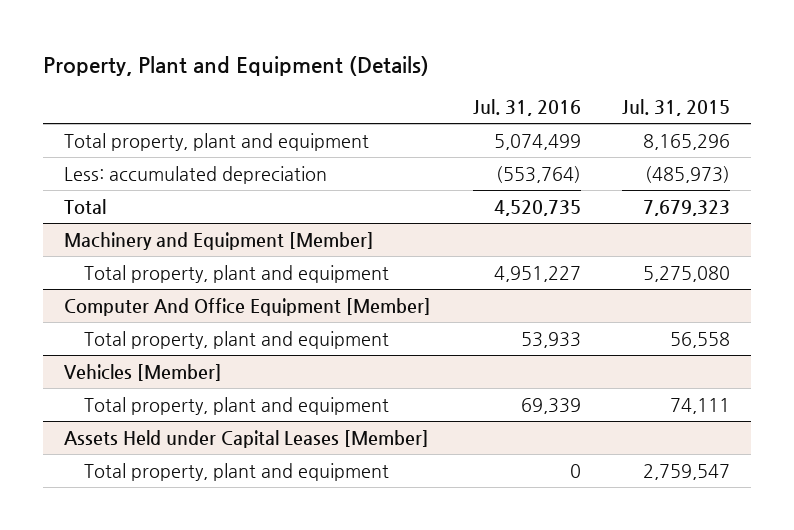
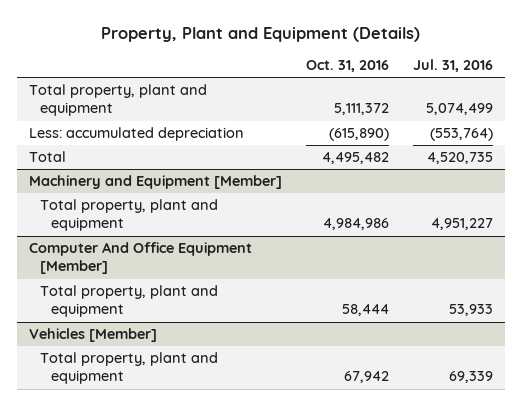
- | Jul. 31, 2016 | Jul. 31, 2015
+ | Oct. 31, 2016 | Jul. 31, 2016
- Assets Held under Capital Leases [Member]
- Total property, plant and equipment | 0 | 2,759,547

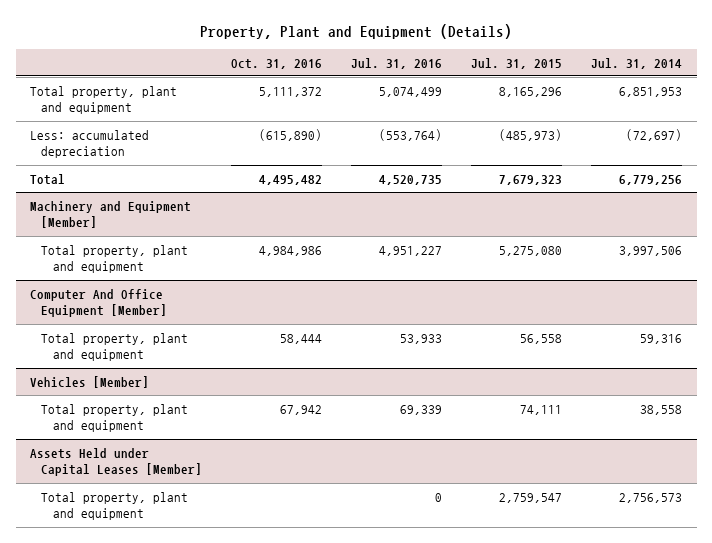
- | Oct. 31, 2016 | Jul. 31, 2016
+ | Oct. 31, 2016 | Jul. 31, 2016 | Jul. 31, 2015 | Jul. 31, 2014
+ Assets Held under Capital Leases [Member]
+ Total property, plant and equipment | | 0 | 2,759,547 | 2,756,573

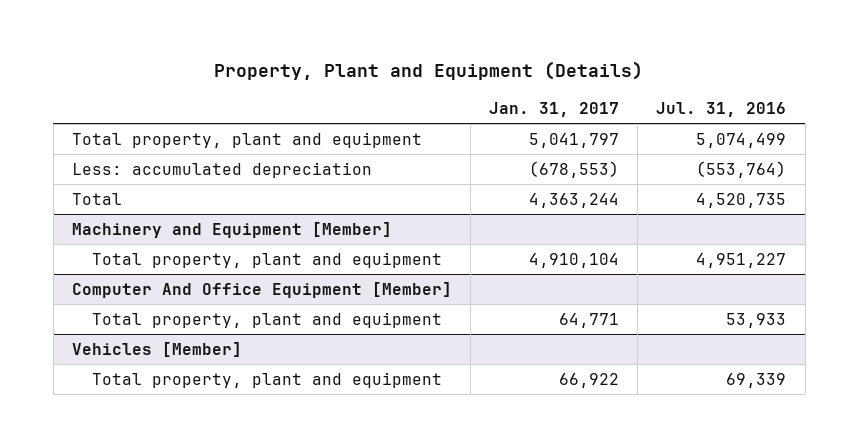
- | Oct. 31, 2016 | Jul. 31, 2016 | Jul. 31, 2015 | Jul. 31, 2014
+ | Jan. 31, 2017 | Jul. 31, 2016
- Assets Held under Capital Leases [Member]
- Total property, plant and equipment | | 0 | 2,759,547 | 2,756,573

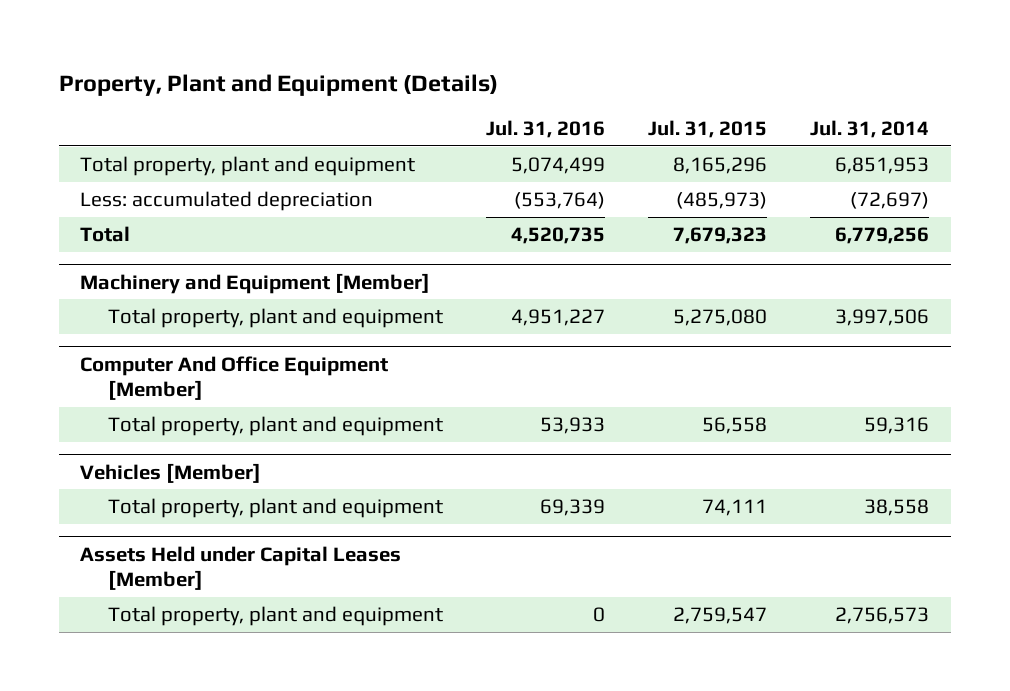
- | Jan. 31, 2017 | Jul. 31, 2016
+ | Jul. 31, 2016 | Jul. 31, 2015 | Jul. 31, 2014
+ Assets Held under Capital Leases [Member]
+ Total property, plant and equipment | 0 | 2,759,547 | 2,756,573

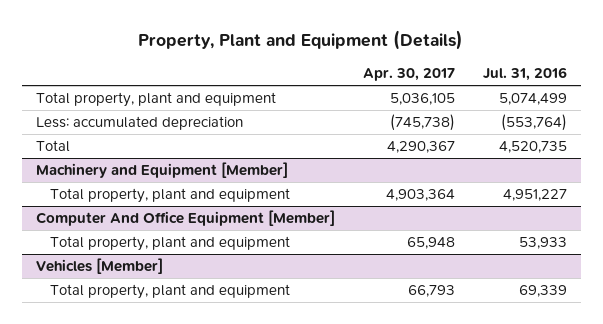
- | Jul. 31, 2016 | Jul. 31, 2015 | Jul. 31, 2014
+ | Apr. 30, 2017 | Jul. 31, 2016
- Assets Held under Capital Leases [Member]
- Total property, plant and equipment | 0 | 2,759,547 | 2,756,573

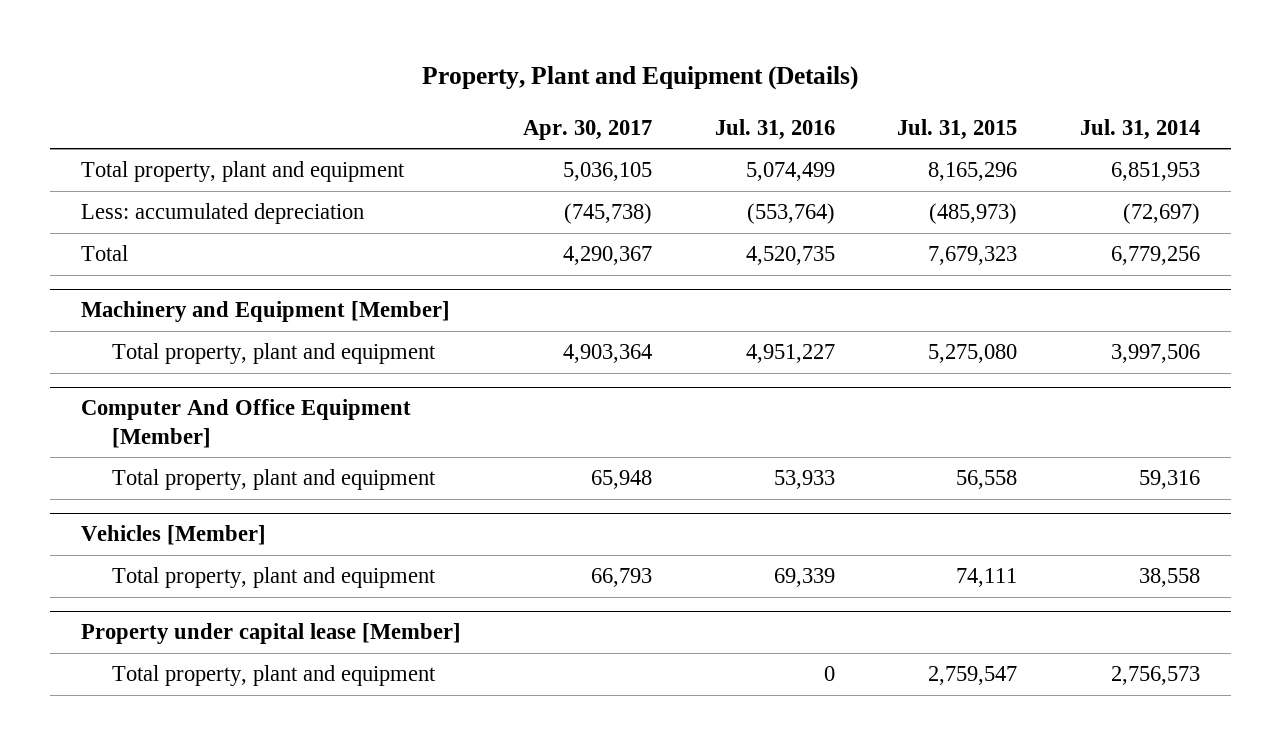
- | Apr. 30, 2017 | Jul. 31, 2016
+ | Apr. 30, 2017 | Jul. 31, 2016 | Jul. 31, 2015 | Jul. 31, 2014
+ Property under capital lease [Member]
+ Total property, plant and equipment | | 0 | 2,759,547 | 2,756,573

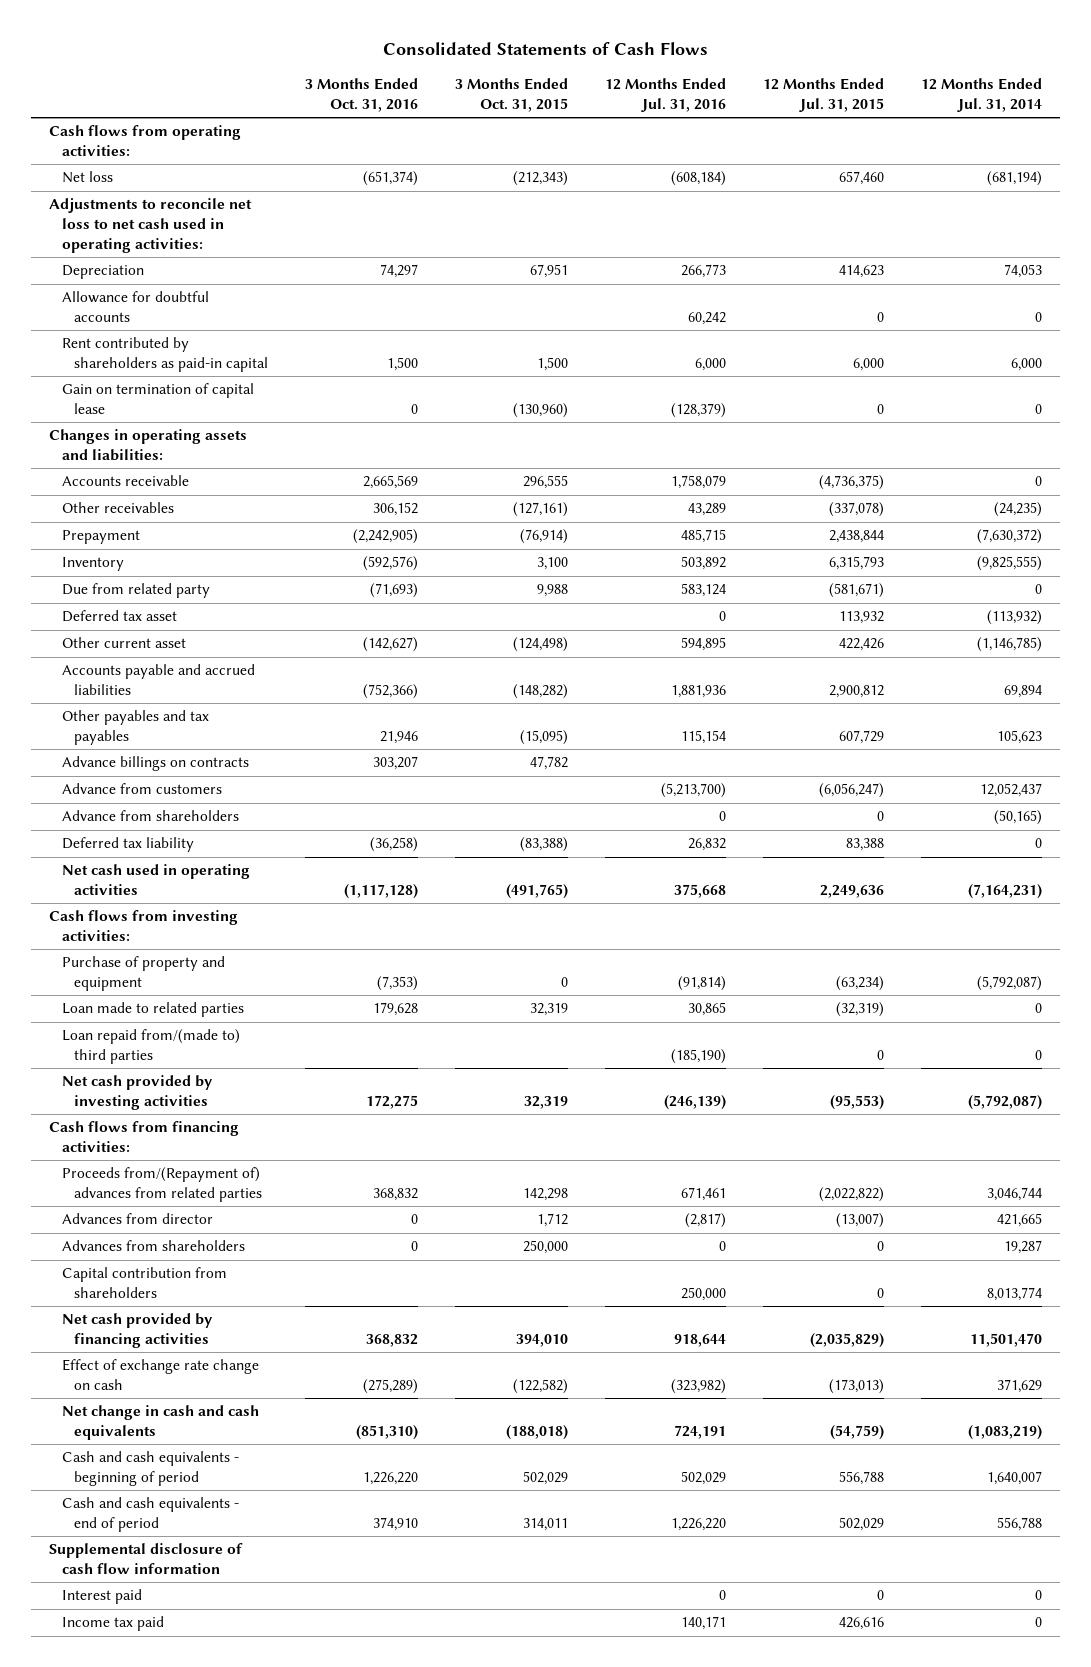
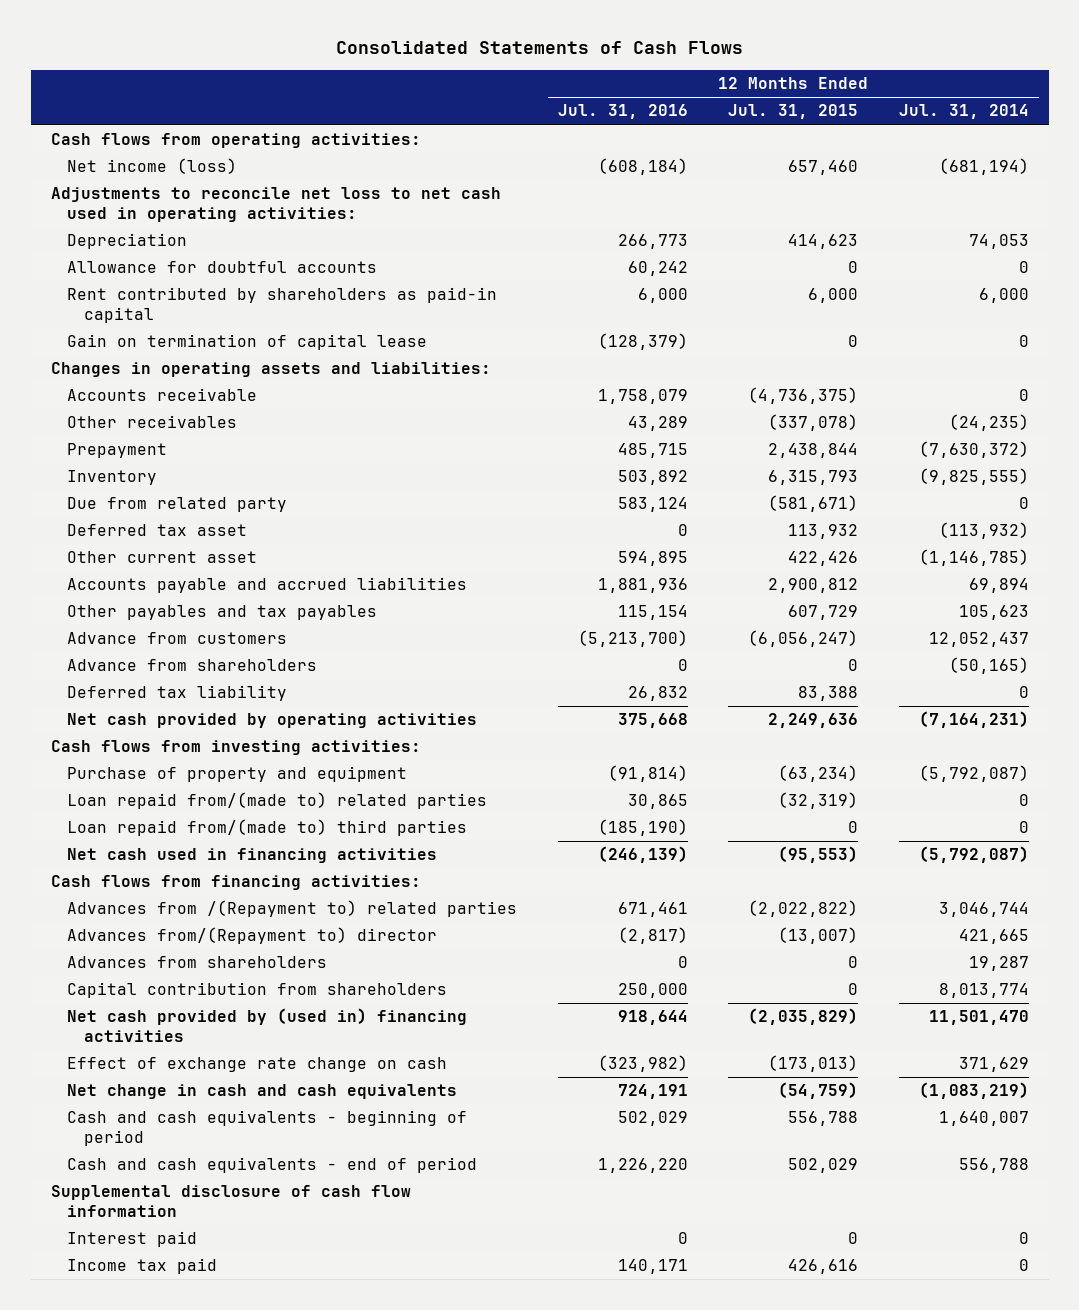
- | 3 Months Ended Oct. 31, 2016 | 3 Months Ended Oct. 31, 2015 | 12 Months Ended Jul. 31, 2016 | 12 Months Ended Jul. 31, 2015 | 12 Months Ended Jul. 31, 2014
+ | 12 Months Ended Jul. 31, 2016 | 12 Months Ended Jul. 31, 2015 | 12 Months Ended Jul. 31, 2014
- Net loss | (651,374) | (212,343) | (608,184) | 657,460 | (681,194)
+ Net income (loss) | (608,184) | 657,460 | (681,194)
- Advance billings on contracts | 303,207 | 47,782 | | |
- Net cash used in operating activities | (1,117,128) | (491,765) | 375,668 | 2,249,636 | (7,164,231)
+ Net cash provided by operating activities | 375,668 | 2,249,636 | (7,164,231)
- Loan made to related parties | 179,628 | 32,319 | 30,865 | (32,319) | 0
+ Loan repaid from/(made to) related parties | 30,865 | (32,319) | 0
- Net cash provided by investing activities | 172,275 | 32,319 | (246,139) | (95,553) | (5,792,087)
+ Net cash used in financing activities | (246,139) | (95,553) | (5,792,087)
- Proceeds from/(Repayment of) advances from related parties | 368,832 | 142,298 | 671,461 | (2,022,822) | 3,046,744
- Advances from director | 0 | 1,712 | (2,817) | (13,007) | 421,665
+ Advances from /(Repayment to) related parties | 671,461 | (2,022,822) | 3,046,744
+ Advances from/(Repayment to) director | (2,817) | (13,007) | 421,665
- Net cash provided by financing activities | 368,832 | 394,010 | 918,644 | (2,035,829) | 11,501,470
+ Net cash provided by (used in) financing activities | 918,644 | (2,035,829) | 11,501,470

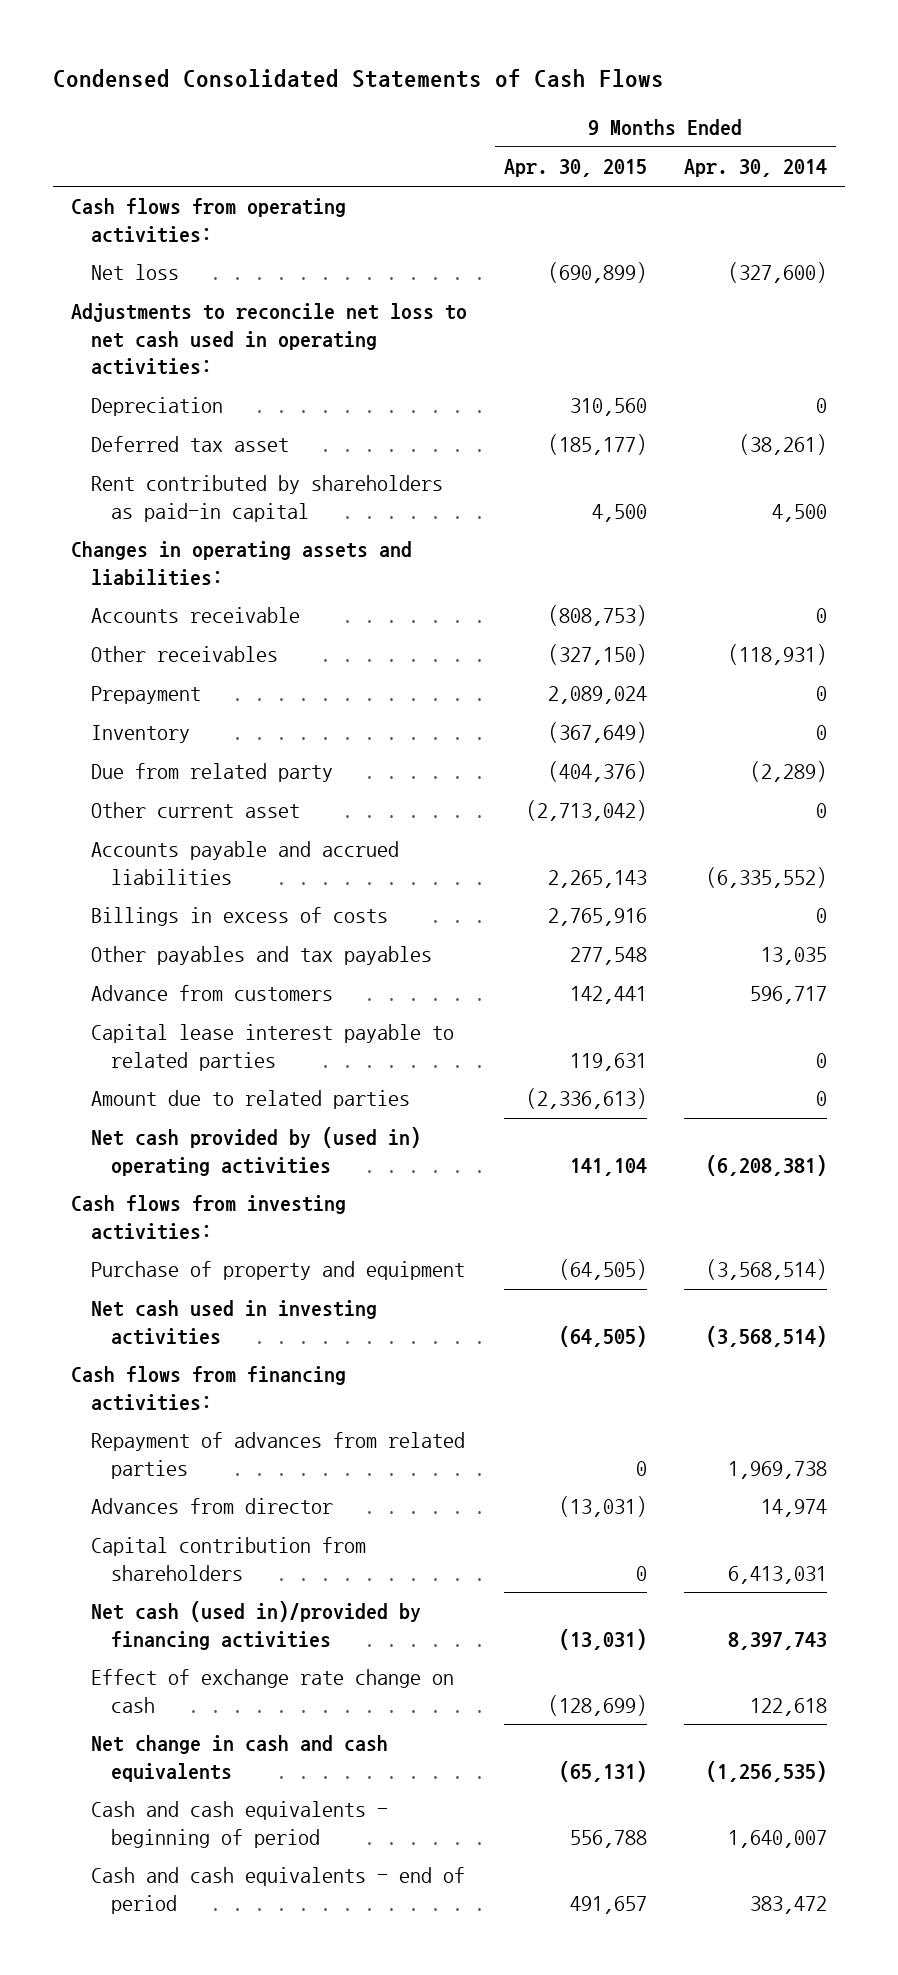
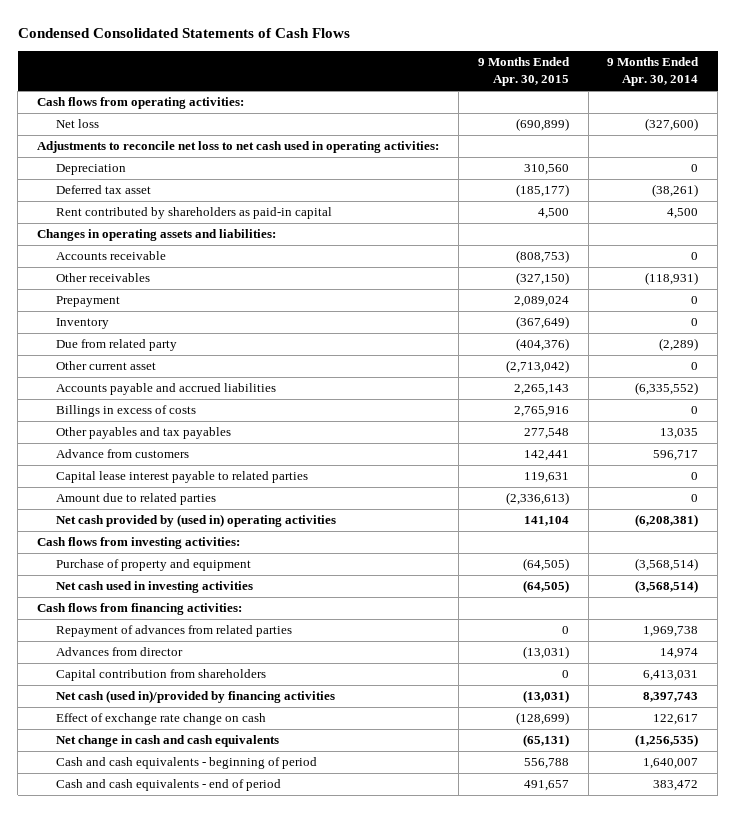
- Effect of exchange rate change on cash | (128,699) | 122,618
+ Effect of exchange rate change on cash | (128,699) | 122,617

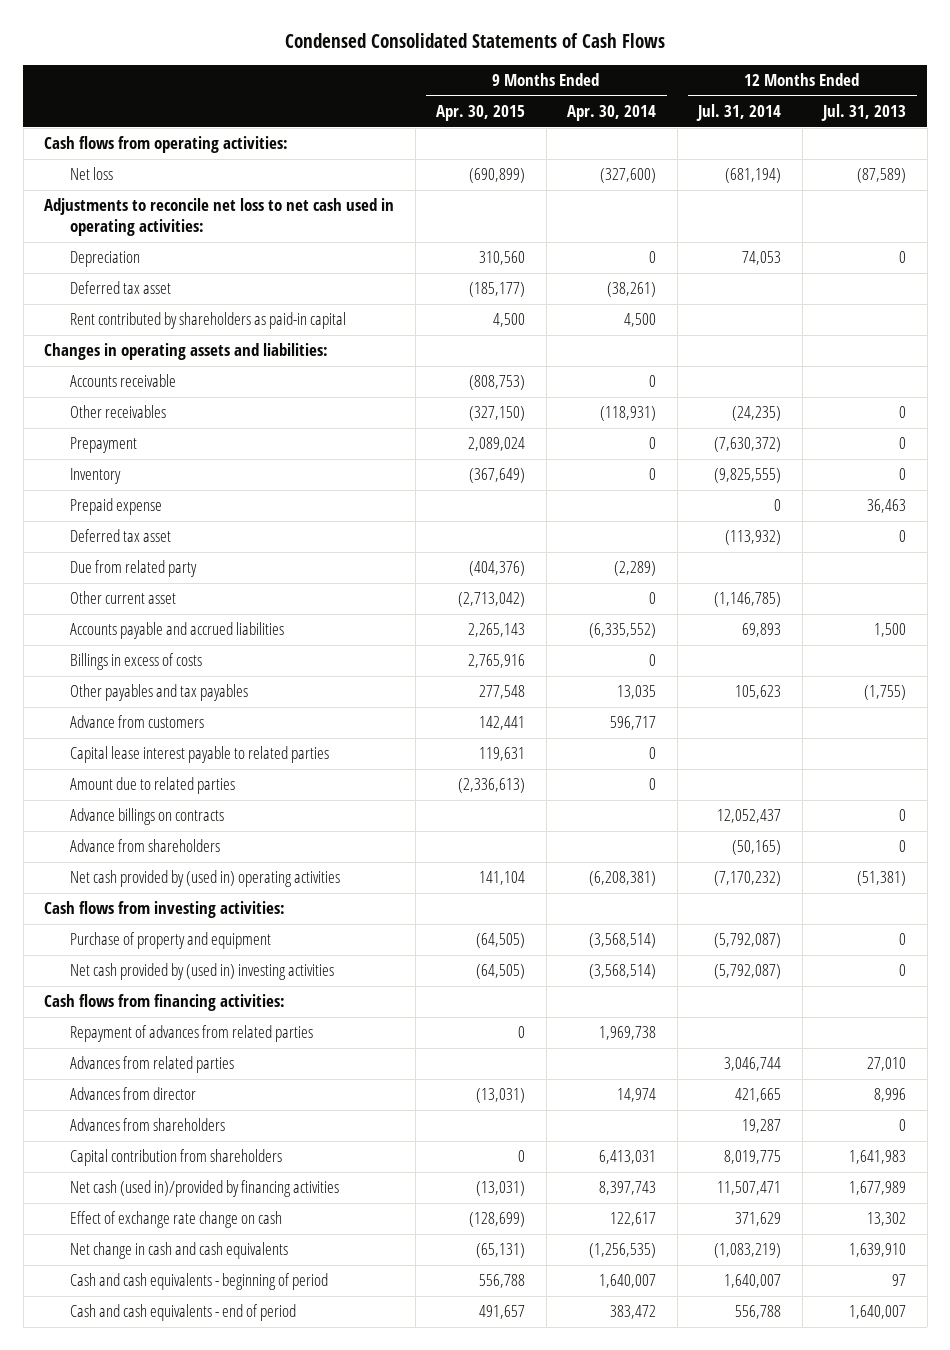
- | 9 Months Ended Apr. 30, 2015 | 9 Months Ended Apr. 30, 2014
+ | 9 Months Ended Apr. 30, 2015 | 9 Months Ended Apr. 30, 2014 | 12 Months Ended Jul. 31, 2014 | 12 Months Ended Jul. 31, 2013
+ Prepaid expense | | | 0 | 36,463
+ Deferred tax asset | | | (113,932) | 0
+ Advance billings on contracts | | | 12,052,437 | 0
+ Advance from shareholders | | | (50,165) | 0
- Net cash used in investing activities | (64,505) | (3,568,514)
+ Net cash provided by (used in) investing activities | (64,505) | (3,568,514) | (5,792,087) | 0
+ Advances from related parties | | | 3,046,744 | 27,010
+ Advances from shareholders | | | 19,287 | 0

